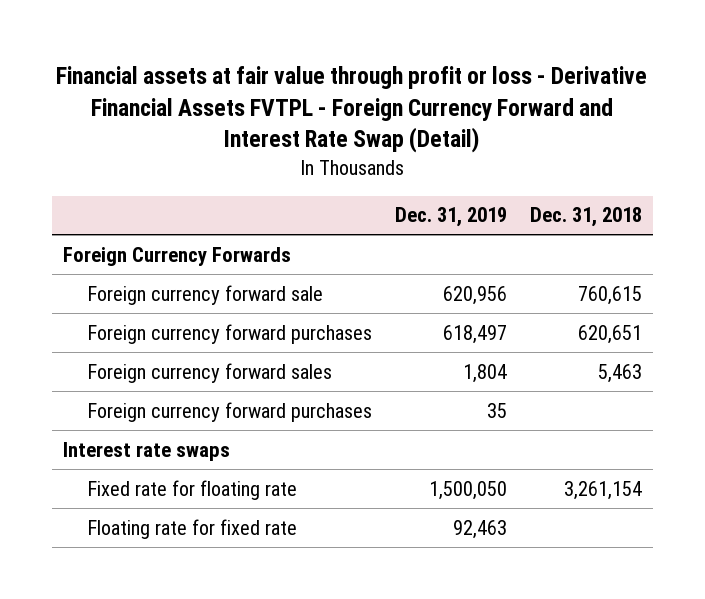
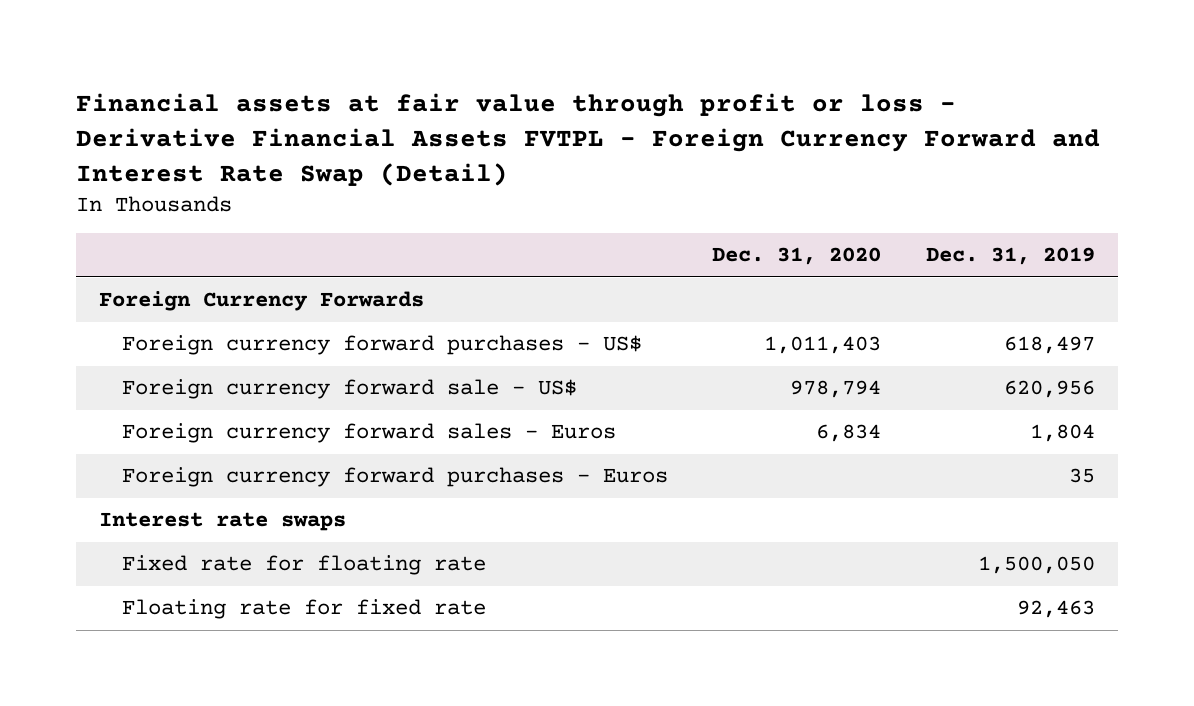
- | Dec. 31, 2019 | Dec. 31, 2018
+ | Dec. 31, 2020 | Dec. 31, 2019
- Foreign currency forward sale | 620,956 | 760,615
- Foreign currency forward purchases | 618,497 | 620,651
- Foreign currency forward sales | 1,804 | 5,463
- Foreign currency forward purchases | 35 |
+ Foreign currency forward purchases - US$ | 1,011,403 | 618,497
+ Foreign currency forward sale - US$ | 978,794 | 620,956
+ Foreign currency forward sales - Euros | 6,834 | 1,804
+ Foreign currency forward purchases - Euros | | 35

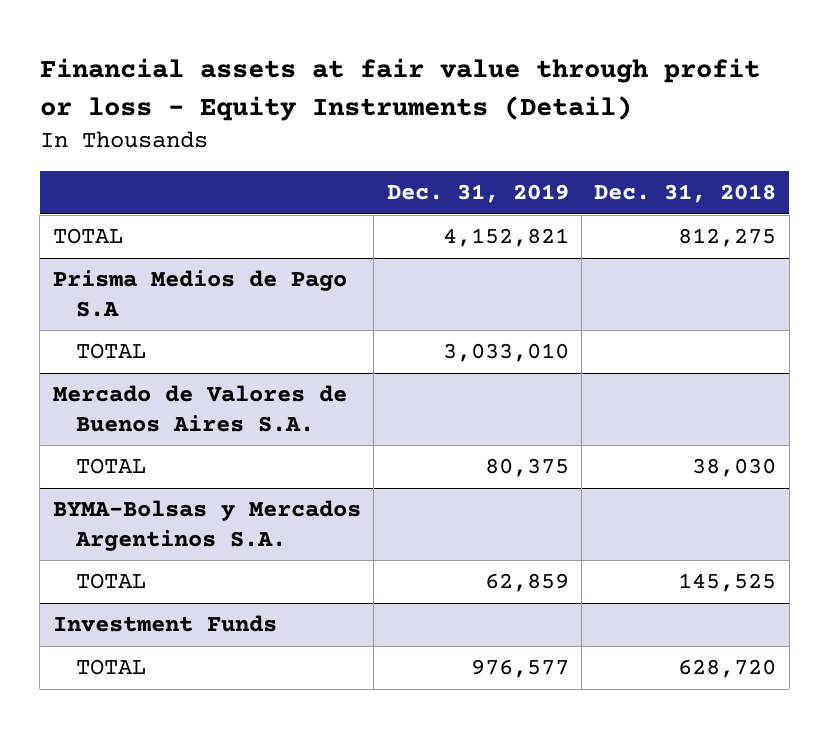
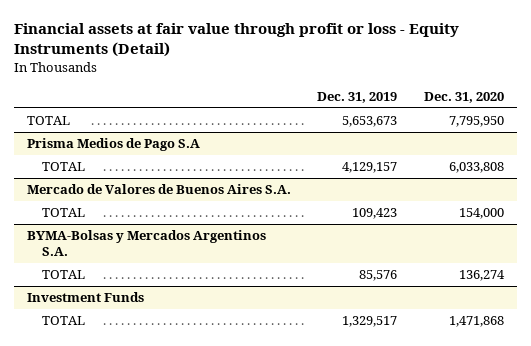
- | Dec. 31, 2019 | Dec. 31, 2018
+ | Dec. 31, 2019 | Dec. 31, 2020
- TOTAL | 4,152,821 | 812,275
+ TOTAL | 5,653,673 | 7,795,950
@ Prisma Medios de Pago S.A
- TOTAL | 3,033,010 |
+ TOTAL | 4,129,157 | 6,033,808
@ Mercado de Valores de Buenos Aires S.A.
- TOTAL | 80,375 | 38,030
+ TOTAL | 109,423 | 154,000
@ BYMA-Bolsas y Mercados Argentinos S.A.
- TOTAL | 62,859 | 145,525
+ TOTAL | 85,576 | 136,274
@ Investment Funds
- TOTAL | 976,577 | 628,720
+ TOTAL | 1,329,517 | 1,471,868

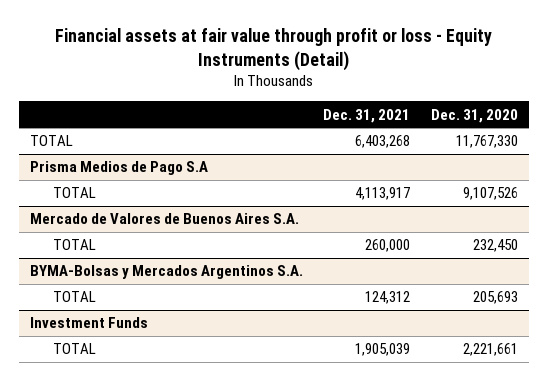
- | Dec. 31, 2019 | Dec. 31, 2020
+ | Dec. 31, 2021 | Dec. 31, 2020
- TOTAL | 5,653,673 | 7,795,950
+ TOTAL | 6,403,268 | 11,767,330
@ Prisma Medios de Pago S.A
- TOTAL | 4,129,157 | 6,033,808
+ TOTAL | 4,113,917 | 9,107,526
@ Mercado de Valores de Buenos Aires S.A.
- TOTAL | 109,423 | 154,000
+ TOTAL | 260,000 | 232,450
@ BYMA-Bolsas y Mercados Argentinos S.A.
- TOTAL | 85,576 | 136,274
+ TOTAL | 124,312 | 205,693
@ Investment Funds
- TOTAL | 1,329,517 | 1,471,868
+ TOTAL | 1,905,039 | 2,221,661

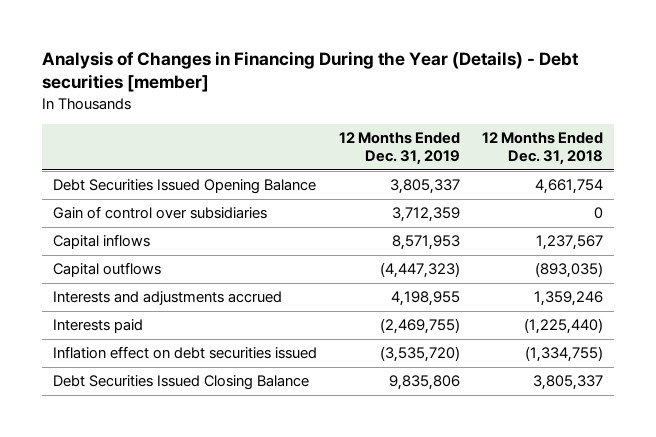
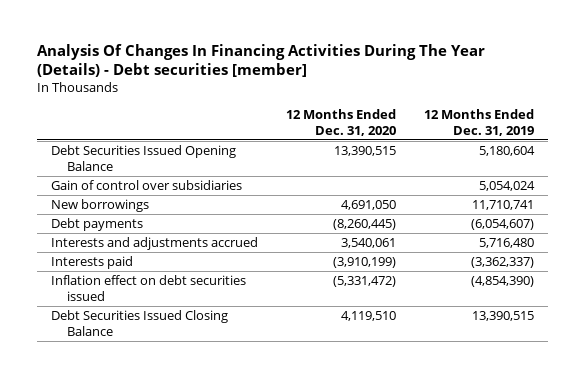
- Analysis of Changes in Financing During the Year (Details) - Debt securities [member]
+ Analysis Of Changes In Financing Activities During The Year (Details) - Debt securities [member]
- | 12 Months Ended Dec. 31, 2019 | 12 Months Ended Dec. 31, 2018
+ | 12 Months Ended Dec. 31, 2020 | 12 Months Ended Dec. 31, 2019
- Debt Securities Issued Opening Balance | 3,805,337 | 4,661,754
- Gain of control over subsidiaries | 3,712,359 | 0
- Capital inflows | 8,571,953 | 1,237,567
- Capital outflows | (4,447,323) | (893,035)
- Interests and adjustments accrued | 4,198,955 | 1,359,246
- Interests paid | (2,469,755) | (1,225,440)
- Inflation effect on debt securities issued | (3,535,720) | (1,334,755)
- Debt Securities Issued Closing Balance | 9,835,806 | 3,805,337
+ Debt Securities Issued Opening Balance | 13,390,515 | 5,180,604
+ Gain of control over subsidiaries | | 5,054,024
+ New borrowings | 4,691,050 | 11,710,741
+ Debt payments | (8,260,445) | (6,054,607)
+ Interests and adjustments accrued | 3,540,061 | 5,716,480
+ Interests paid | (3,910,199) | (3,362,337)
+ Inflation effect on debt securities issued | (5,331,472) | (4,854,390)
+ Debt Securities Issued Closing Balance | 4,119,510 | 13,390,515

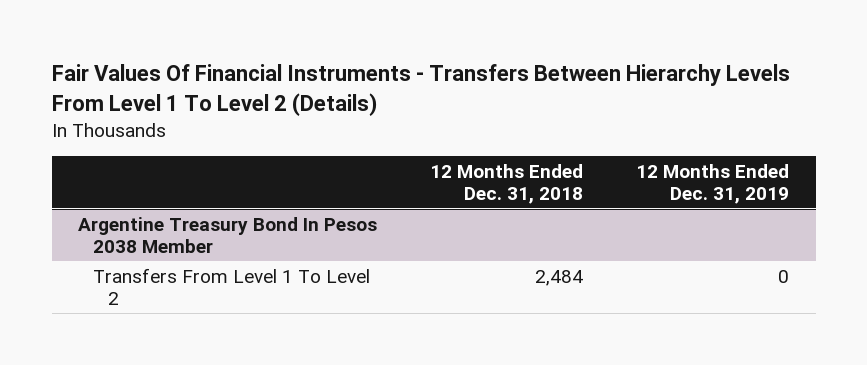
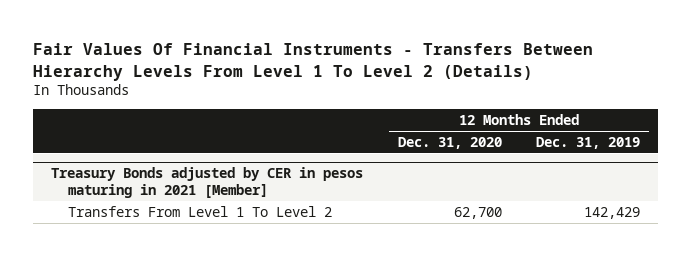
- | 12 Months Ended Dec. 31, 2018 | 12 Months Ended Dec. 31, 2019
+ | 12 Months Ended Dec. 31, 2020 | 12 Months Ended Dec. 31, 2019
- Argentine Treasury Bond In Pesos 2038 Member
- Transfers From Level 1 To Level 2 | 2,484 | 0
+ Treasury Bonds adjusted by CER in pesos maturing in 2021 [Member]
+ Transfers From Level 1 To Level 2 | 62,700 | 142,429

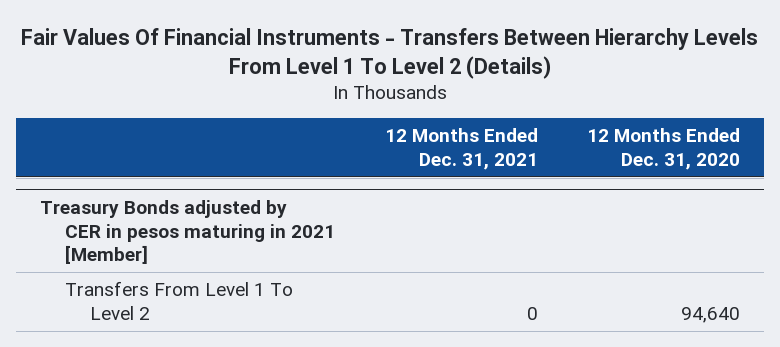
- | 12 Months Ended Dec. 31, 2020 | 12 Months Ended Dec. 31, 2019
+ | 12 Months Ended Dec. 31, 2021 | 12 Months Ended Dec. 31, 2020
@ Treasury Bonds adjusted by CER in pesos maturing in 2021 [Member]
- Transfers From Level 1 To Level 2 | 62,700 | 142,429
+ Transfers From Level 1 To Level 2 | 0 | 94,640

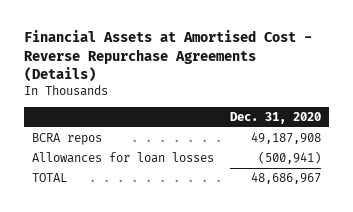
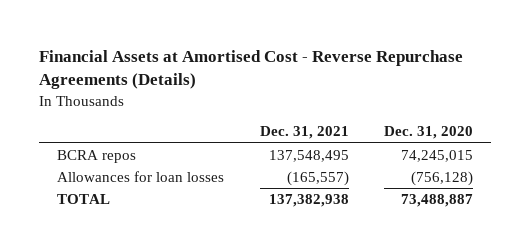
- | Dec. 31, 2020
+ | Dec. 31, 2021 | Dec. 31, 2020
- BCRA repos | 49,187,908
- Allowances for loan losses | (500,941)
- TOTAL | 48,686,967
+ BCRA repos | 137,548,495 | 74,245,015
+ Allowances for loan losses | (165,557) | (756,128)
+ TOTAL | 137,382,938 | 73,488,887

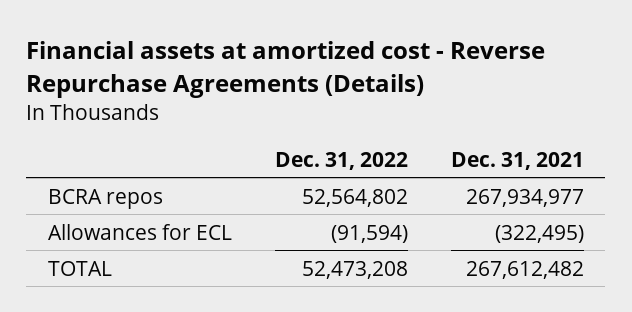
- Financial Assets at Amortised Cost - Reverse Repurchase Agreements (Details)
+ Financial assets at amortized cost - Reverse Repurchase Agreements (Details)
- | Dec. 31, 2021 | Dec. 31, 2020
+ | Dec. 31, 2022 | Dec. 31, 2021
- BCRA repos | 137,548,495 | 74,245,015
- Allowances for loan losses | (165,557) | (756,128)
- TOTAL | 137,382,938 | 73,488,887
+ BCRA repos | 52,564,802 | 267,934,977
+ Allowances for ECL | (91,594) | (322,495)
+ TOTAL | 52,473,208 | 267,612,482

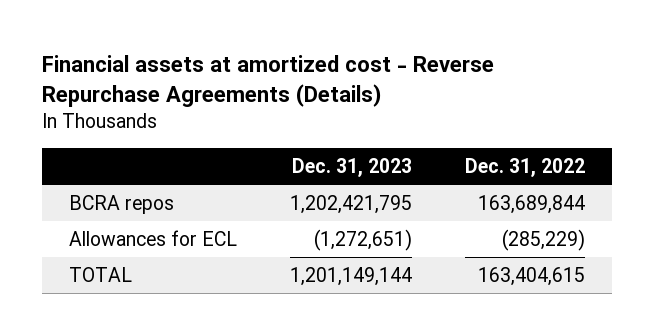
- | Dec. 31, 2022 | Dec. 31, 2021
+ | Dec. 31, 2023 | Dec. 31, 2022
- BCRA repos | 52,564,802 | 267,934,977
- Allowances for ECL | (91,594) | (322,495)
- TOTAL | 52,473,208 | 267,612,482
+ BCRA repos | 1,202,421,795 | 163,689,844
+ Allowances for ECL | (1,272,651) | (285,229)
+ TOTAL | 1,201,149,144 | 163,404,615

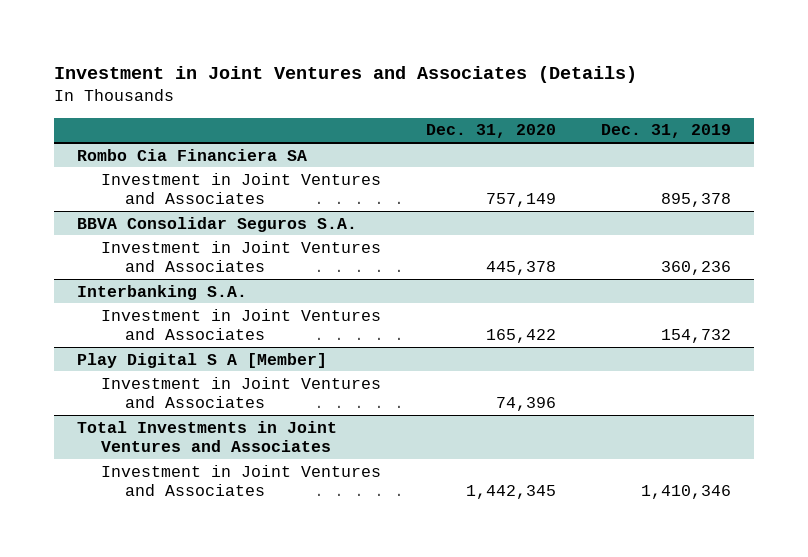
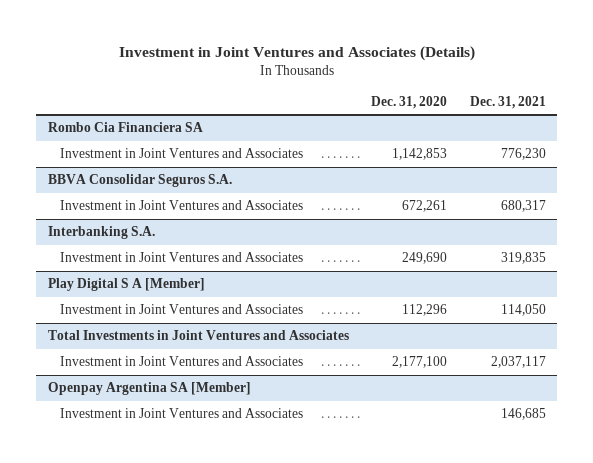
- | Dec. 31, 2020 | Dec. 31, 2019
+ | Dec. 31, 2020 | Dec. 31, 2021
@ Rombo Cia Financiera SA
- Investment in Joint Ventures and Associates | 757,149 | 895,378
+ Investment in Joint Ventures and Associates | 1,142,853 | 776,230
@ BBVA Consolidar Seguros S.A.
- Investment in Joint Ventures and Associates | 445,378 | 360,236
+ Investment in Joint Ventures and Associates | 672,261 | 680,317
@ Interbanking S.A.
- Investment in Joint Ventures and Associates | 165,422 | 154,732
+ Investment in Joint Ventures and Associates | 249,690 | 319,835
@ Play Digital S A [Member]
- Investment in Joint Ventures and Associates | 74,396 |
+ Investment in Joint Ventures and Associates | 112,296 | 114,050
@ Total Investments in Joint Ventures and Associates
- Investment in Joint Ventures and Associates | 1,442,345 | 1,410,346
+ Investment in Joint Ventures and Associates | 2,177,100 | 2,037,117
+ Openpay Argentina SA [Member]
+ Investment in Joint Ventures and Associates | | 146,685

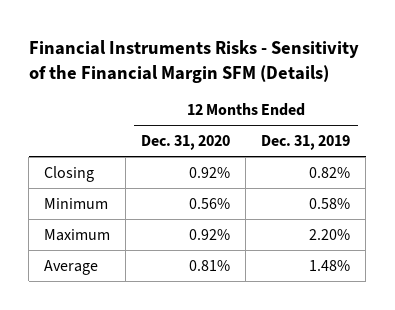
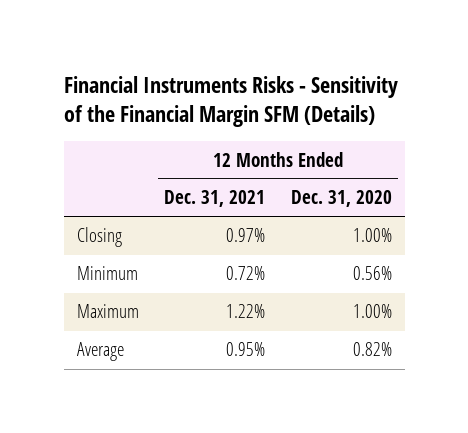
- | 12 Months Ended Dec. 31, 2020 | 12 Months Ended Dec. 31, 2019
+ | 12 Months Ended Dec. 31, 2021 | 12 Months Ended Dec. 31, 2020
- Closing | 0.92% | 0.82%
+ Closing | 0.97% | 1.00%
- Maximum | 0.92% | 2.20%
- Average | 0.81% | 1.48%
+ Maximum | 1.22% | 1.00%
+ Average | 0.95% | 0.82%

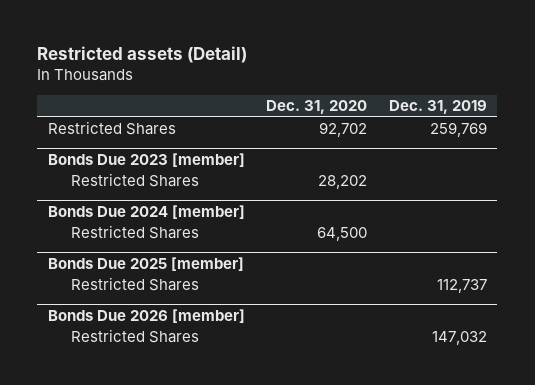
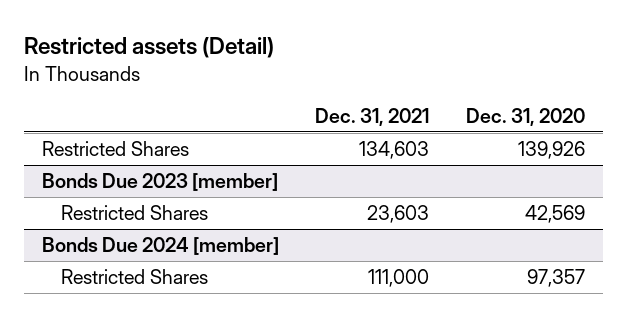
- | Dec. 31, 2020 | Dec. 31, 2019
+ | Dec. 31, 2021 | Dec. 31, 2020
- Restricted Shares | 92,702 | 259,769
+ Restricted Shares | 134,603 | 139,926
@ Bonds Due 2023 [member]
- Restricted Shares | 28,202 |
+ Restricted Shares | 23,603 | 42,569
@ Bonds Due 2024 [member]
- Restricted Shares | 64,500 |
- Bonds Due 2025 [member]
- Restricted Shares | | 112,737
- Bonds Due 2026 [member]
- Restricted Shares | | 147,032
@ Bonds Due 2024 [member]
+ Restricted Shares | 111,000 | 97,357

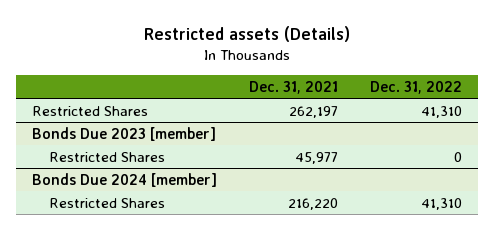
- Restricted assets (Detail)
+ Restricted assets (Details)
- | Dec. 31, 2021 | Dec. 31, 2020
+ | Dec. 31, 2021 | Dec. 31, 2022
- Restricted Shares | 134,603 | 139,926
+ Restricted Shares | 262,197 | 41,310
@ Bonds Due 2023 [member]
- Restricted Shares | 23,603 | 42,569
+ Restricted Shares | 45,977 | 0
@ Bonds Due 2024 [member]
- Restricted Shares | 111,000 | 97,357
+ Restricted Shares | 216,220 | 41,310

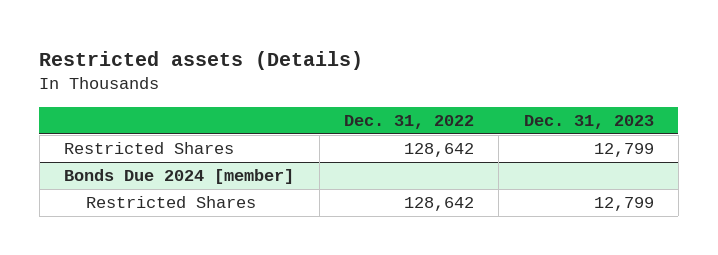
- | Dec. 31, 2021 | Dec. 31, 2022
+ | Dec. 31, 2022 | Dec. 31, 2023
- Restricted Shares | 262,197 | 41,310
- Bonds Due 2023 [member]
- Restricted Shares | 45,977 | 0
+ Restricted Shares | 128,642 | 12,799
@ Bonds Due 2024 [member]
- Restricted Shares | 216,220 | 41,310
+ Restricted Shares | 128,642 | 12,799

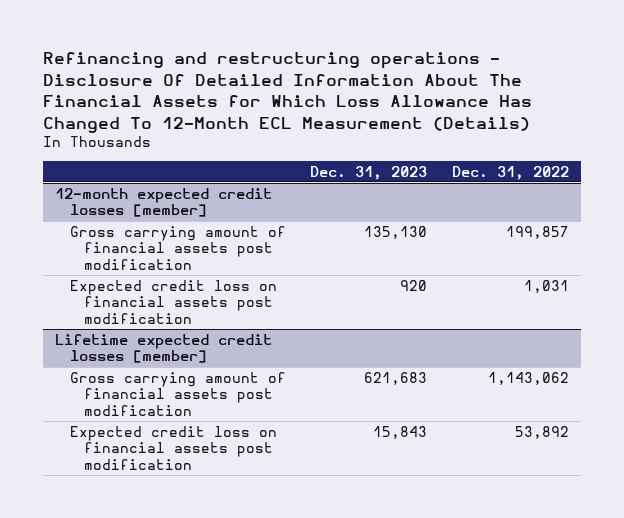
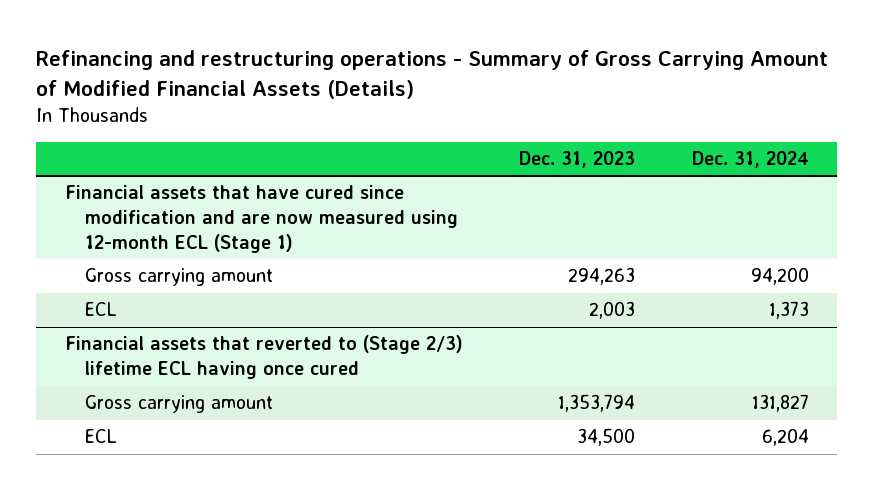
- Refinancing and restructuring operations - Disclosure Of Detailed Information About The Financial Assets for Which Loss Allowance Has Changed To 12-Month ECL Measurement (Details)
+ Refinancing and restructuring operations - Summary of Gross Carrying Amount of Modified Financial Assets (Details)
- | Dec. 31, 2023 | Dec. 31, 2022
+ | Dec. 31, 2023 | Dec. 31, 2024
- 12-month expected credit losses [member]
- Gross carrying amount of financial assets post modification | 135,130 | 199,857
- Expected credit loss on financial assets post modification | 920 | 1,031
- Lifetime expected credit losses [member]
- Gross carrying amount of financial assets post modification | 621,683 | 1,143,062
- Expected credit loss on financial assets post modification | 15,843 | 53,892
+ Financial assets that have cured since modification and are now measured using 12-month ECL (Stage 1)
+ Gross carrying amount | 294,263 | 94,200
+ ECL | 2,003 | 1,373
+ Financial assets that reverted to (Stage 2/3) lifetime ECL having once cured
+ Gross carrying amount | 1,353,794 | 131,827
+ ECL | 34,500 | 6,204

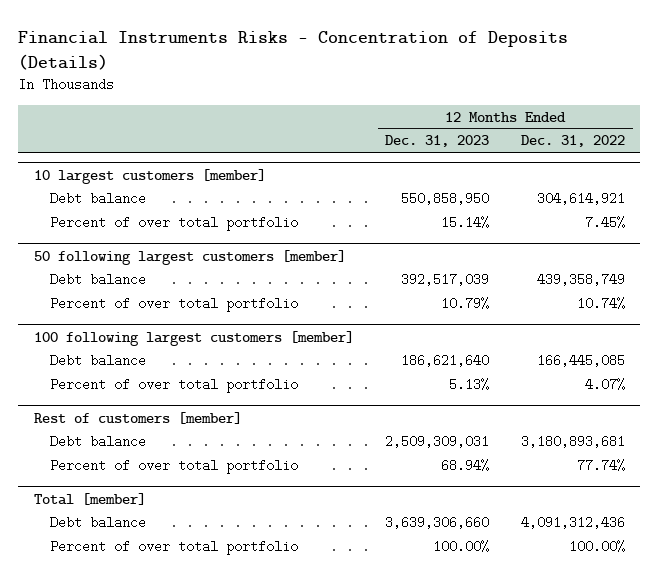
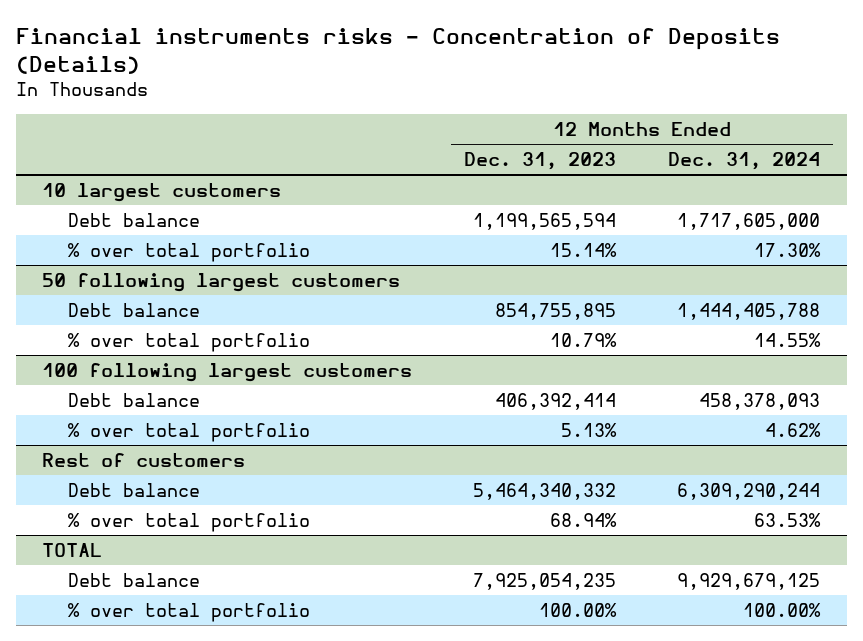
- Financial Instruments Risks - Concentration of Deposits (Details)
+ Financial instruments risks - Concentration of Deposits (Details)
- | 12 Months Ended Dec. 31, 2023 | 12 Months Ended Dec. 31, 2022
+ | 12 Months Ended Dec. 31, 2023 | 12 Months Ended Dec. 31, 2024
- 10 largest customers [member]
- Debt balance | 550,858,950 | 304,614,921
- Percent of over total portfolio | 15.14% | 7.45%
- 50 following largest customers [member]
- Debt balance | 392,517,039 | 439,358,749
- Percent of over total portfolio | 10.79% | 10.74%
- 100 following largest customers [member]
- Debt balance | 186,621,640 | 166,445,085
- Percent of over total portfolio | 5.13% | 4.07%
- Rest of customers [member]
- Debt balance | 2,509,309,031 | 3,180,893,681
- Percent of over total portfolio | 68.94% | 77.74%
- Total [member]
- Debt balance | 3,639,306,660 | 4,091,312,436
- Percent of over total portfolio | 100.00% | 100.00%
+ 10 largest customers
+ Debt balance | 1,199,565,594 | 1,717,605,000
+ % over total portfolio | 15.14% | 17.30%
+ 50 following largest customers
+ Debt balance | 854,755,895 | 1,444,405,788
+ % over total portfolio | 10.79% | 14.55%
+ 100 following largest customers
+ Debt balance | 406,392,414 | 458,378,093
+ % over total portfolio | 5.13% | 4.62%
+ Rest of customers
+ Debt balance | 5,464,340,332 | 6,309,290,244
+ % over total portfolio | 68.94% | 63.53%
+ TOTAL
+ Debt balance | 7,925,054,235 | 9,929,679,125
+ % over total portfolio | 100.00% | 100.00%

